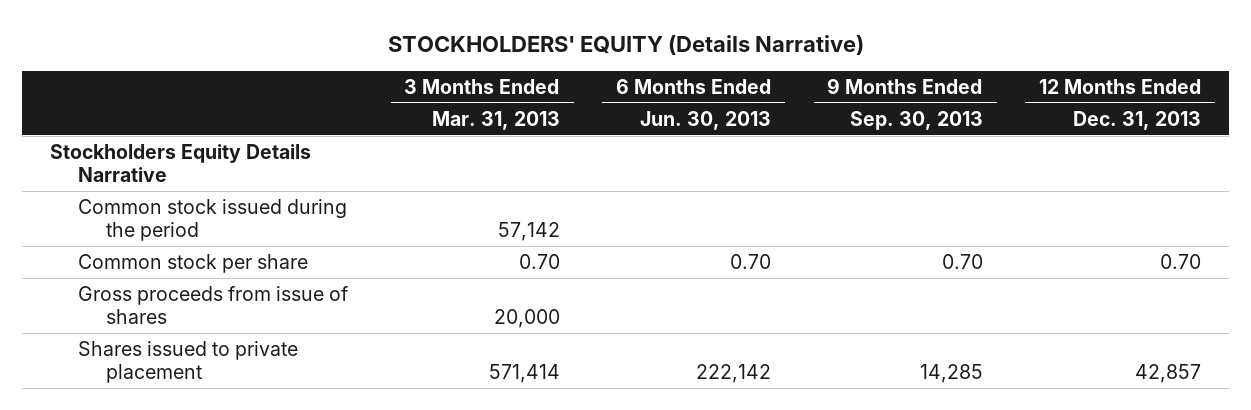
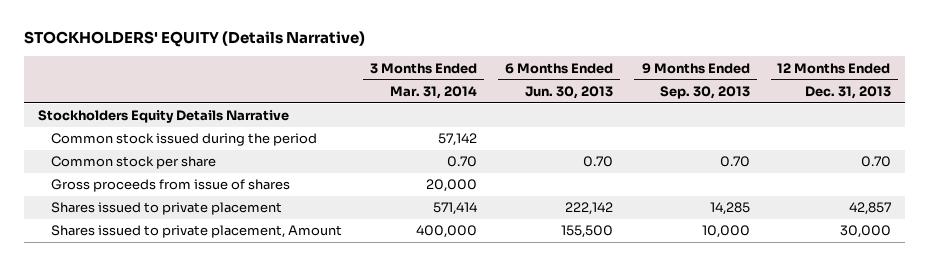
- | 3 Months Ended Mar. 31, 2013 | 6 Months Ended Jun. 30, 2013 | 9 Months Ended Sep. 30, 2013 | 12 Months Ended Dec. 31, 2013
+ | 3 Months Ended Mar. 31, 2014 | 6 Months Ended Jun. 30, 2013 | 9 Months Ended Sep. 30, 2013 | 12 Months Ended Dec. 31, 2013
+ Shares issued to private placement, Amount | 400,000 | 155,500 | 10,000 | 30,000

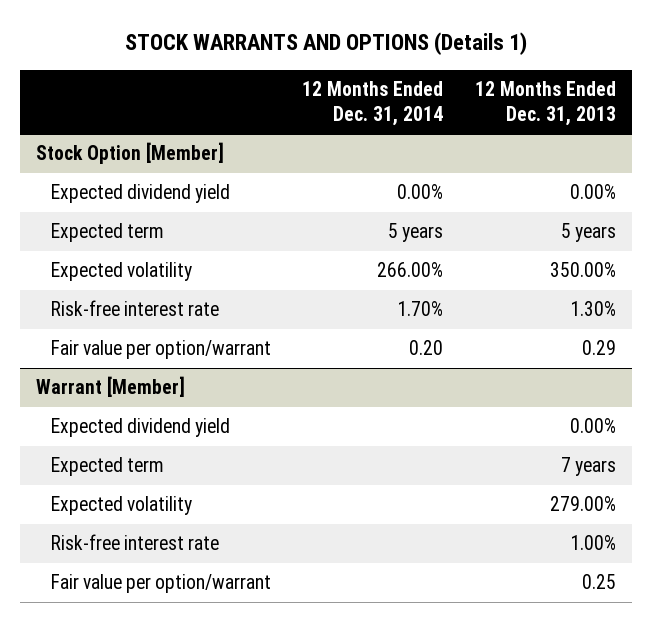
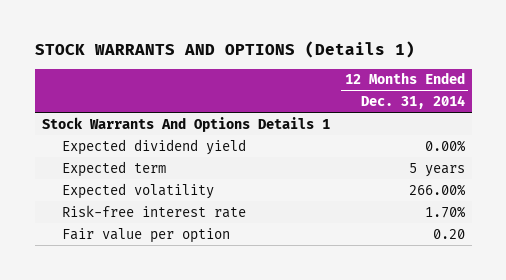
- | 12 Months Ended Dec. 31, 2014 | 12 Months Ended Dec. 31, 2013
+ | 12 Months Ended Dec. 31, 2014
- Stock Option [Member]
+ Stock Warrants And Options Details 1
- Fair value per option/warrant | 0.20 | 0.29
- Warrant [Member]
- Expected dividend yield | | 0.00%
- Expected term | | 7 years
- Expected volatility | | 279.00%
- Risk-free interest rate | | 1.00%
- Fair value per option/warrant | | 0.25
+ Fair value per option | 0.20

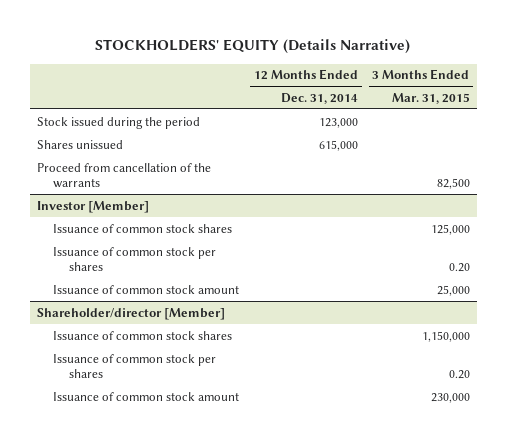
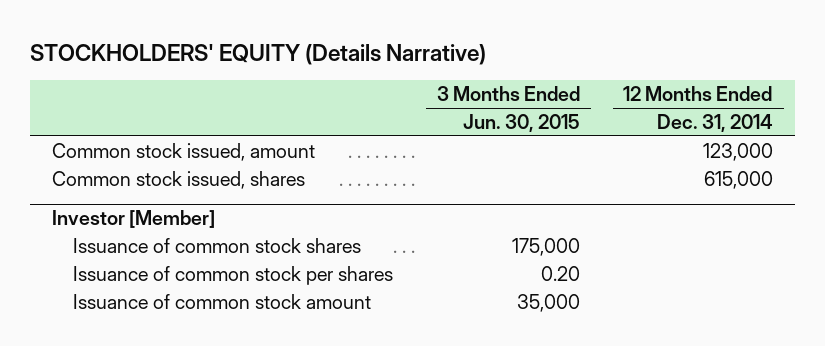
- | 12 Months Ended Dec. 31, 2014 | 3 Months Ended Mar. 31, 2015
+ | 3 Months Ended Jun. 30, 2015 | 12 Months Ended Dec. 31, 2014
- Stock issued during the period | 123,000 |
- Shares unissued | 615,000 |
- Proceed from cancellation of the warrants | | 82,500
+ Common stock issued, amount | | 123,000
+ Common stock issued, shares | | 615,000
- Shareholder/director [Member]
- Issuance of common stock shares | | 1,150,000
- Issuance of common stock per shares | | 0.20
- Issuance of common stock amount | | 230,000

